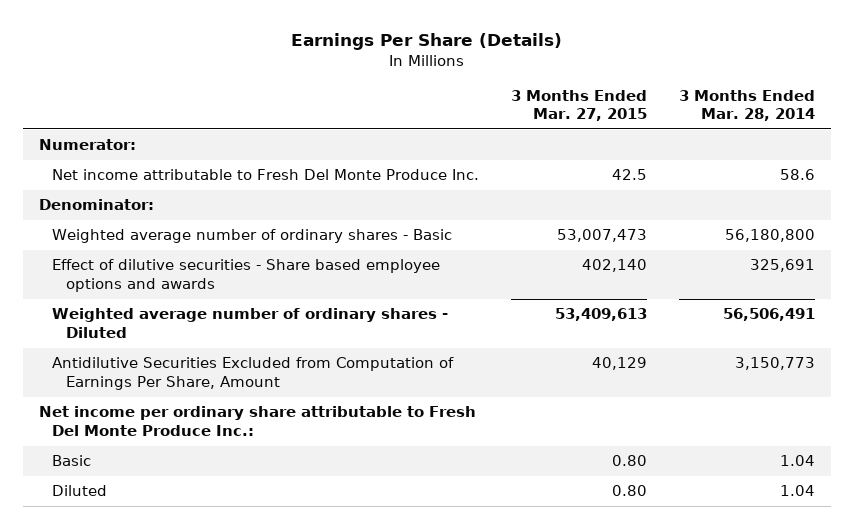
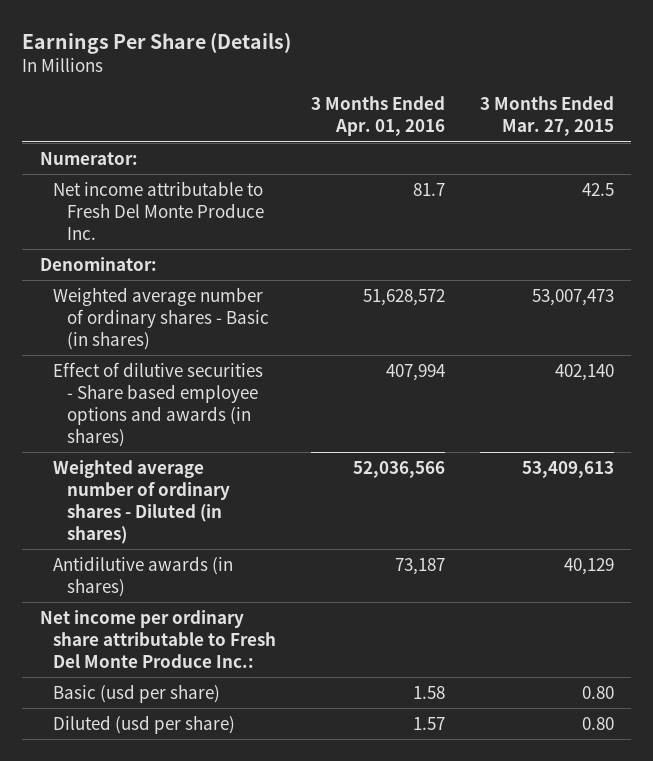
- | 3 Months Ended Mar. 27, 2015 | 3 Months Ended Mar. 28, 2014
+ | 3 Months Ended Apr. 01, 2016 | 3 Months Ended Mar. 27, 2015
- Weighted average number of ordinary shares - Basic | 53,007,473 | 56,180,800
- Effect of dilutive securities - Share based employee options and awards | 402,140 | 325,691
- Weighted average number of ordinary shares - Diluted | 53,409,613 | 56,506,491
- Antidilutive Securities Excluded from Computation of Earnings Per Share, Amount | 40,129 | 3,150,773
+ Weighted average number of ordinary shares - Basic (in shares) | 51,628,572 | 53,007,473
+ Effect of dilutive securities - Share based employee options and awards (in shares) | 407,994 | 402,140
+ Weighted average number of ordinary shares - Diluted (in shares) | 52,036,566 | 53,409,613
+ Antidilutive awards (in shares) | 73,187 | 40,129
- Basic | 0.80 | 1.04
- Diluted | 0.80 | 1.04
+ Basic (usd per share) | 1.58 | 0.80
+ Diluted (usd per share) | 1.57 | 0.80

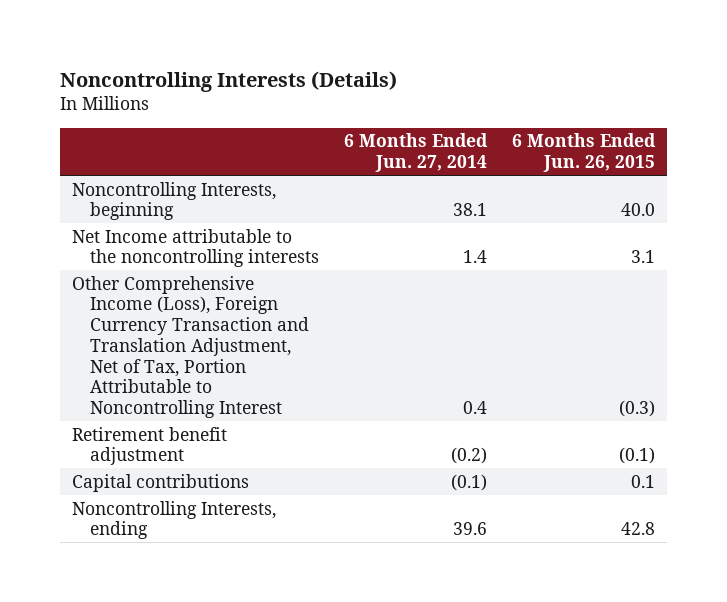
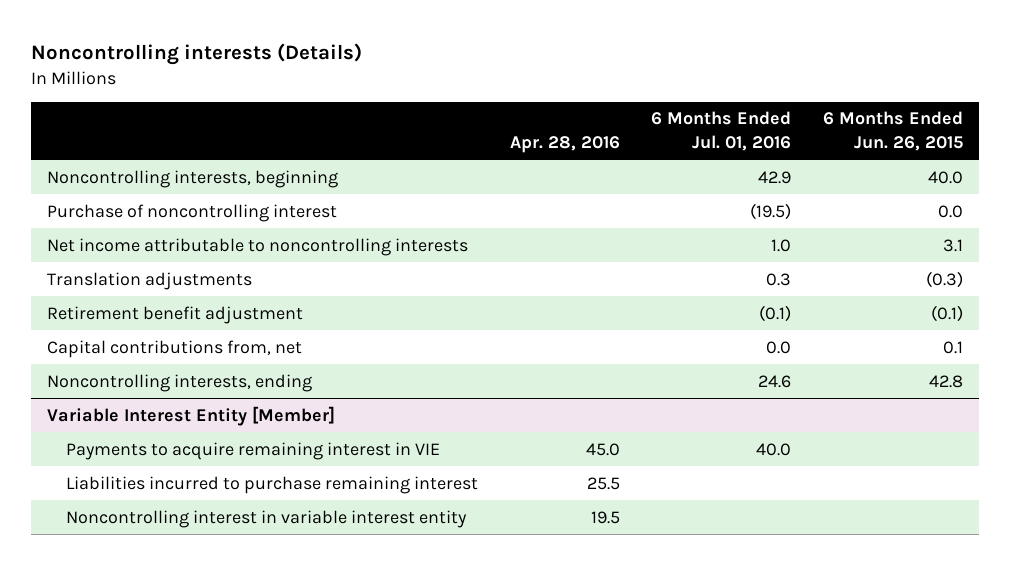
- Noncontrolling Interests (Details)
+ Noncontrolling interests (Details)
- | 6 Months Ended Jun. 27, 2014 | 6 Months Ended Jun. 26, 2015
+ | Apr. 28, 2016 | 6 Months Ended Jul. 01, 2016 | 6 Months Ended Jun. 26, 2015
- Noncontrolling Interests, beginning | 38.1 | 40.0
- Net Income attributable to the noncontrolling interests | 1.4 | 3.1
- Other Comprehensive Income (Loss), Foreign Currency Transaction and Translation Adjustment, Net of Tax, Portion Attributable to Noncontrolling Interest | 0.4 | (0.3)
+ Noncontrolling interests, beginning | | 42.9 | 40.0
+ Purchase of noncontrolling interest | | (19.5) | 0.0
+ Net income attributable to noncontrolling interests | | 1.0 | 3.1
+ Translation adjustments | | 0.3 | (0.3)
- Capital contributions | (0.1) | 0.1
- Noncontrolling Interests, ending | 39.6 | 42.8
+ Capital contributions from, net | | 0.0 | 0.1
+ Noncontrolling interests, ending | | 24.6 | 42.8
+ Variable Interest Entity [Member]
+ Payments to acquire remaining interest in VIE | 45.0 | 40.0 |
+ Liabilities incurred to purchase remaining interest | 25.5 | |
+ Noncontrolling interest in variable interest entity | 19.5 | |

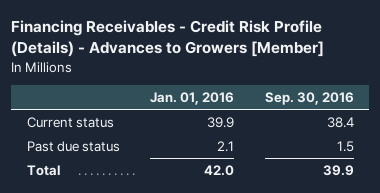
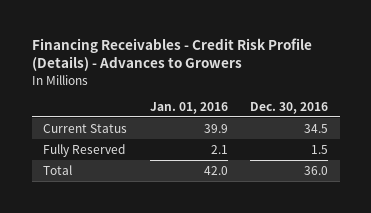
- Financing Receivables - Credit Risk Profile (Details) - Advances to Growers [Member]
+ Financing Receivables - Credit Risk Profile (Details) - Advances to Growers
- | Jan. 01, 2016 | Sep. 30, 2016
+ | Jan. 01, 2016 | Dec. 30, 2016
- Current status | 39.9 | 38.4
- Past due status | 2.1 | 1.5
+ Current Status | 39.9 | 34.5
+ Fully Reserved | 2.1 | 1.5

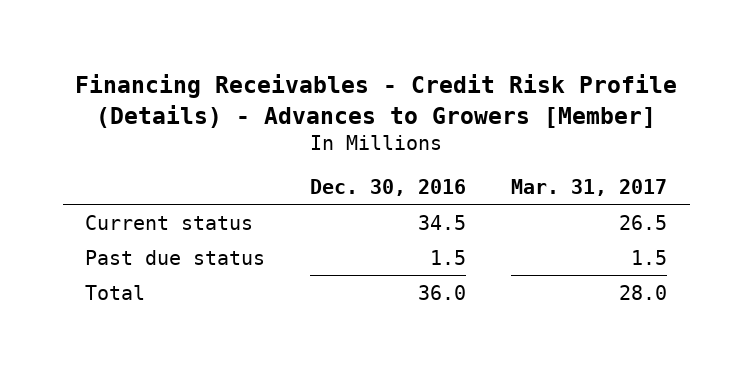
- Financing Receivables - Credit Risk Profile (Details) - Advances to Growers
+ Financing Receivables - Credit Risk Profile (Details) - Advances to Growers [Member]
- | Jan. 01, 2016 | Dec. 30, 2016
+ | Dec. 30, 2016 | Mar. 31, 2017
- Current Status | 39.9 | 34.5
- Fully Reserved | 2.1 | 1.5
+ Current status | 34.5 | 26.5
+ Past due status | 1.5 | 1.5

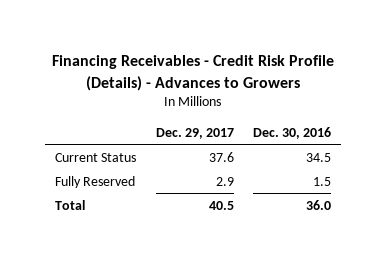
- Financing Receivables - Credit Risk Profile (Details) - Advances to Growers [Member]
+ Financing Receivables - Credit Risk Profile (Details) - Advances to Growers
- | Dec. 30, 2016 | Mar. 31, 2017
+ | Dec. 29, 2017 | Dec. 30, 2016
- Current status | 34.5 | 26.5
- Past due status | 1.5 | 1.5
+ Current Status | 37.6 | 34.5
+ Fully Reserved | 2.9 | 1.5

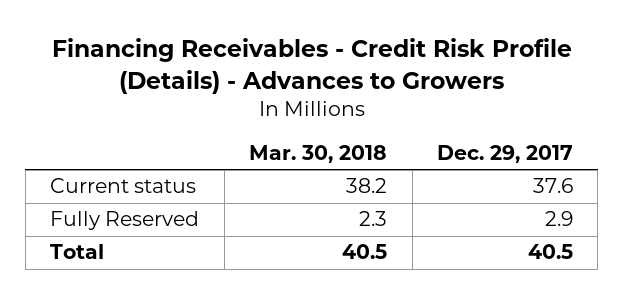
- | Dec. 29, 2017 | Dec. 30, 2016
+ | Mar. 30, 2018 | Dec. 29, 2017
- Current Status | 37.6 | 34.5
+ Current status | 38.2 | 37.6

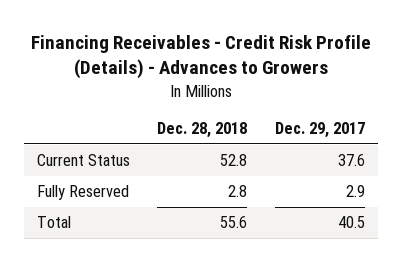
- | Mar. 30, 2018 | Dec. 29, 2017
+ | Dec. 28, 2018 | Dec. 29, 2017
- Current status | 38.2 | 37.6
+ Current Status | 52.8 | 37.6

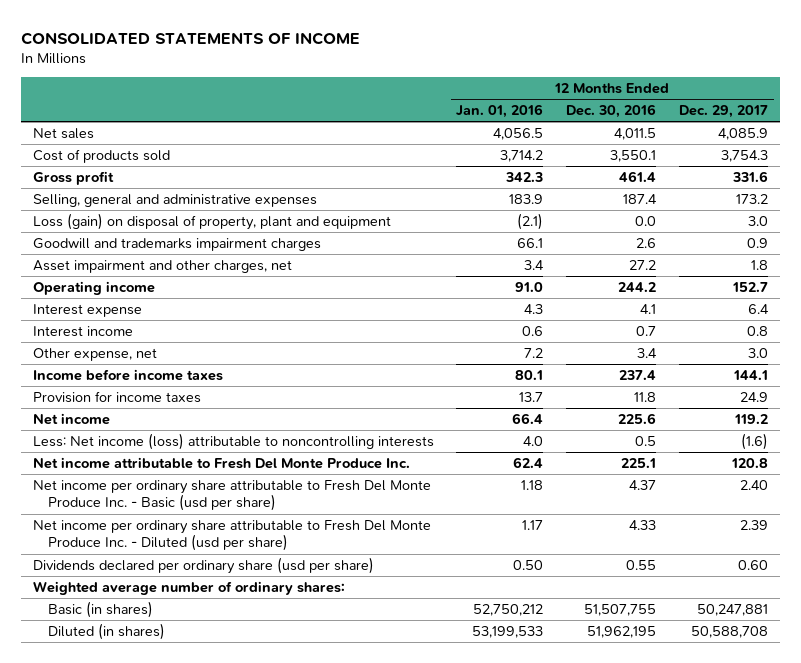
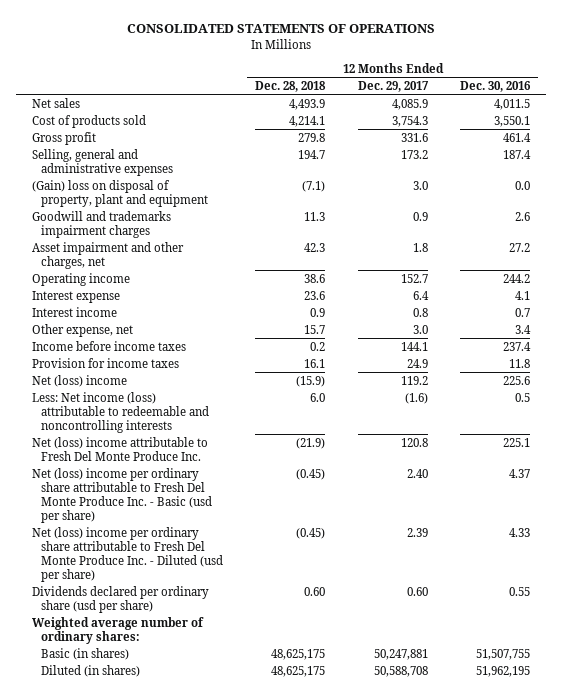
- CONSOLIDATED STATEMENTS OF INCOME
+ CONSOLIDATED STATEMENTS OF OPERATIONS
- | 12 Months Ended Jan. 01, 2016 | 12 Months Ended Dec. 30, 2016 | 12 Months Ended Dec. 29, 2017
+ | 12 Months Ended Dec. 28, 2018 | 12 Months Ended Dec. 29, 2017 | 12 Months Ended Dec. 30, 2016
- Loss (gain) on disposal of property, plant and equipment | (2.1) | 0.0 | 3.0
+ (Gain) loss on disposal of property, plant and equipment | (7.1) | 3.0 | 0.0
- Net income | 66.4 | 225.6 | 119.2
- Less: Net income (loss) attributable to noncontrolling interests | 4.0 | 0.5 | (1.6)
- Net income attributable to Fresh Del Monte Produce Inc. | 62.4 | 225.1 | 120.8
- Net income per ordinary share attributable to Fresh Del Monte Produce Inc. - Basic (usd per share) | 1.18 | 4.37 | 2.40
- Net income per ordinary share attributable to Fresh Del Monte Produce Inc. - Diluted (usd per share) | 1.17 | 4.33 | 2.39
+ Net (loss) income | (15.9) | 119.2 | 225.6
+ Less: Net income (loss) attributable to redeemable and noncontrolling interests | 6.0 | (1.6) | 0.5
+ Net (loss) income attributable to Fresh Del Monte Produce Inc. | (21.9) | 120.8 | 225.1
+ Net (loss) income per ordinary share attributable to Fresh Del Monte Produce Inc. - Basic (usd per share) | (0.45) | 2.40 | 4.37
+ Net (loss) income per ordinary share attributable to Fresh Del Monte Produce Inc. - Diluted (usd per share) | (0.45) | 2.39 | 4.33

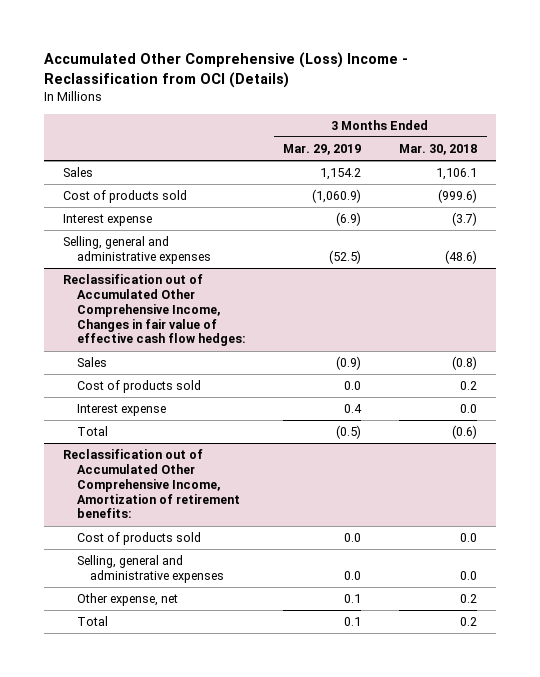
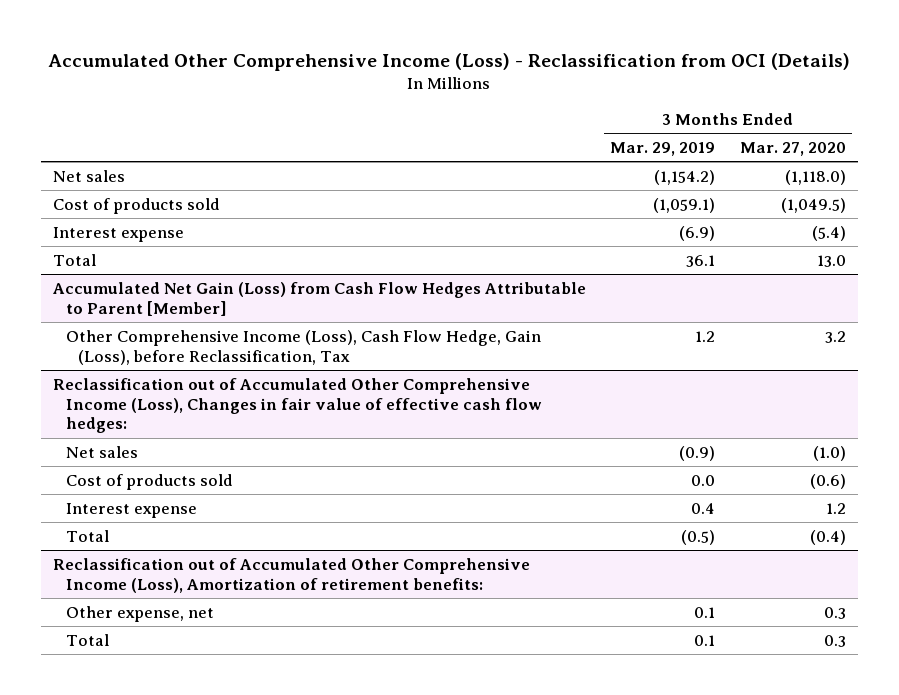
- Accumulated Other Comprehensive (Loss) Income - Reclassification from OCI (Details)
+ Accumulated Other Comprehensive Income (Loss) - Reclassification from OCI (Details)
- | 3 Months Ended Mar. 29, 2019 | 3 Months Ended Mar. 30, 2018
+ | 3 Months Ended Mar. 29, 2019 | 3 Months Ended Mar. 27, 2020
- Sales | 1,154.2 | 1,106.1
- Cost of products sold | (1,060.9) | (999.6)
+ Net sales | (1,154.2) | (1,118.0)
+ Cost of products sold | (1,059.1) | (1,049.5)
- Selling, general and administrative expenses | (52.5) | (48.6)
- Reclassification out of Accumulated Other Comprehensive Income, Changes in fair value of effective cash flow hedges:
- Sales | (0.9) | (0.8)
+ Total | 36.1 | 13.0
+ Accumulated Net Gain (Loss) from Cash Flow Hedges Attributable to Parent [Member]
+ Other Comprehensive Income (Loss), Cash Flow Hedge, Gain (Loss), before Reclassification, Tax | 1.2 | 3.2
+ Reclassification out of Accumulated Other Comprehensive Income (Loss), Changes in fair value of effective cash flow hedges:
+ Net sales | (0.9) | (1.0)
- Reclassification out of Accumulated Other Comprehensive Income, Amortization of retirement benefits:
- Cost of products sold | 0.0 | 0.0
- Selling, general and administrative expenses | 0.0 | 0.0
+ Reclassification out of Accumulated Other Comprehensive Income (Loss), Amortization of retirement benefits:

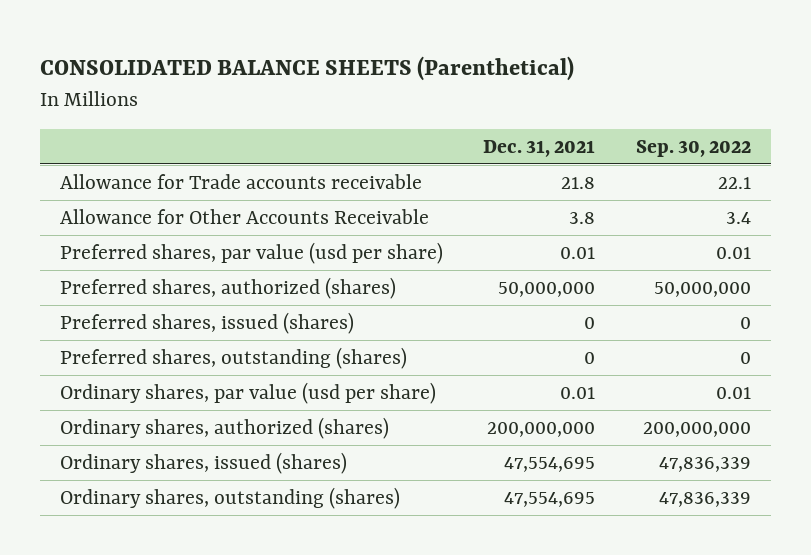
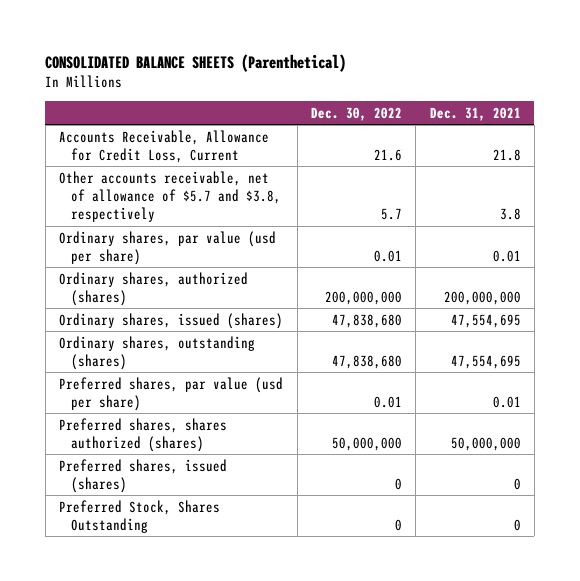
- | Dec. 31, 2021 | Sep. 30, 2022
+ | Dec. 30, 2022 | Dec. 31, 2021
- Allowance for Trade accounts receivable | 21.8 | 22.1
- Allowance for Other Accounts Receivable | 3.8 | 3.4
- Preferred shares, authorized (shares) | 50,000,000 | 50,000,000
- Preferred shares, outstanding (shares) | 0 | 0
+ Accounts Receivable, Allowance for Credit Loss, Current | 21.6 | 21.8
+ Other accounts receivable, net of allowance of $5.7 and $3.8, respectively | 5.7 | 3.8
moved down: Preferred shares, par value (usd per share) | 0.01 | 0.01
+ Preferred shares, shares authorized (shares) | 50,000,000 | 50,000,000
moved down: Preferred shares, issued (shares) | 0 | 0
+ Preferred Stock, Shares Outstanding | 0 | 0

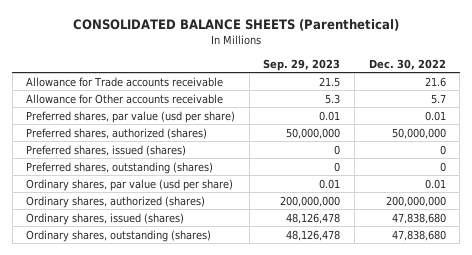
- | Dec. 30, 2022 | Dec. 31, 2021
+ | Sep. 29, 2023 | Dec. 30, 2022
- Accounts Receivable, Allowance for Credit Loss, Current | 21.6 | 21.8
- Other accounts receivable, net of allowance of $5.7 and $3.8, respectively | 5.7 | 3.8
+ Allowance for Trade accounts receivable | 21.5 | 21.6
+ Allowance for Other accounts receivable | 5.3 | 5.7
moved up: Preferred shares, par value (usd per share) | 0.01 | 0.01
+ Preferred shares, authorized (shares) | 50,000,000 | 50,000,000
moved up: Preferred shares, issued (shares) | 0 | 0
+ Preferred shares, outstanding (shares) | 0 | 0
- Preferred shares, shares authorized (shares) | 50,000,000 | 50,000,000
- Preferred Stock, Shares Outstanding | 0 | 0

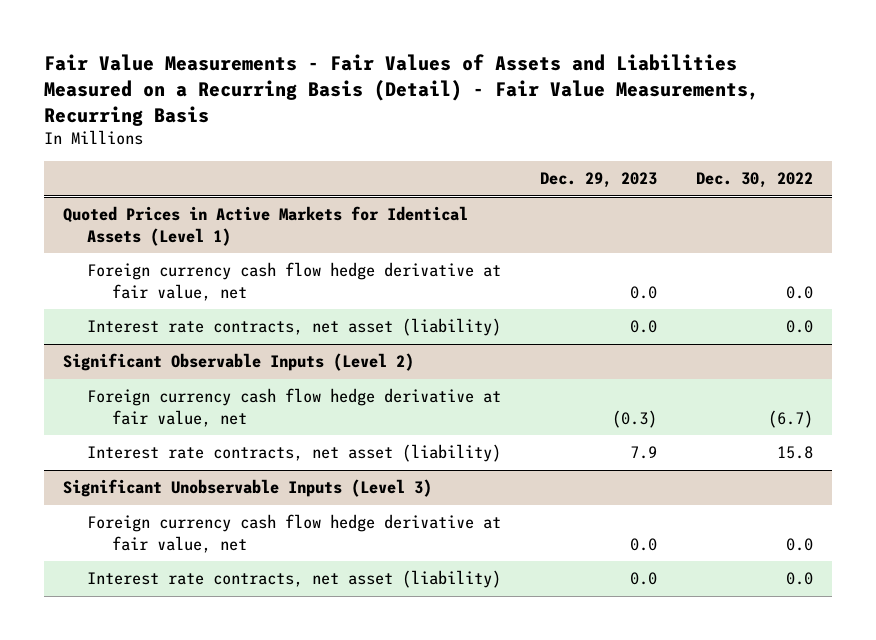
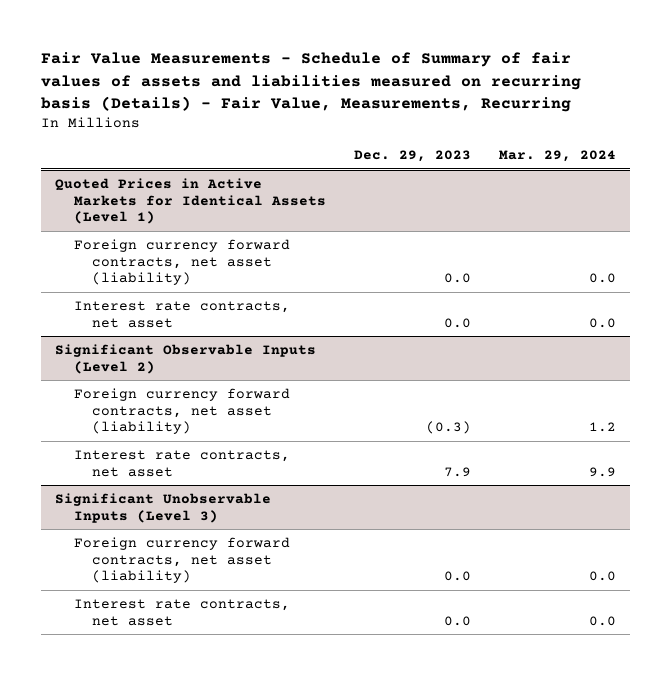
- Fair Value Measurements - Fair Values of Assets and Liabilities Measured on a Recurring Basis (Detail) - Fair Value Measurements, Recurring Basis
+ Fair Value Measurements - Schedule of Summary of fair values of assets and liabilities measured on recurring basis (Details) - Fair Value, Measurements, Recurring
- | Dec. 29, 2023 | Dec. 30, 2022
+ | Dec. 29, 2023 | Mar. 29, 2024
@ Quoted Prices in Active Markets for Identical Assets (Level 1)
- Foreign currency cash flow hedge derivative at fair value, net | 0.0 | 0.0
- Interest rate contracts, net asset (liability) | 0.0 | 0.0
+ Foreign currency forward contracts, net asset (liability) | 0.0 | 0.0
+ Interest rate contracts, net asset | 0.0 | 0.0
@ Significant Observable Inputs (Level 2)
- Foreign currency cash flow hedge derivative at fair value, net | (0.3) | (6.7)
- Interest rate contracts, net asset (liability) | 7.9 | 15.8
+ Foreign currency forward contracts, net asset (liability) | (0.3) | 1.2
+ Interest rate contracts, net asset | 7.9 | 9.9
@ Significant Unobservable Inputs (Level 3)
- Foreign currency cash flow hedge derivative at fair value, net | 0.0 | 0.0
- Interest rate contracts, net asset (liability) | 0.0 | 0.0
+ Foreign currency forward contracts, net asset (liability) | 0.0 | 0.0
+ Interest rate contracts, net asset | 0.0 | 0.0

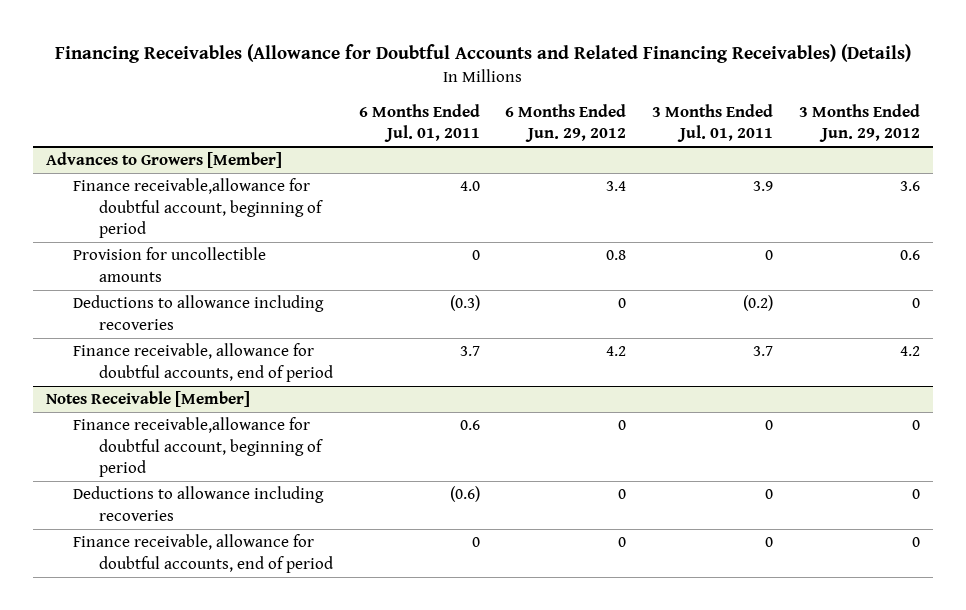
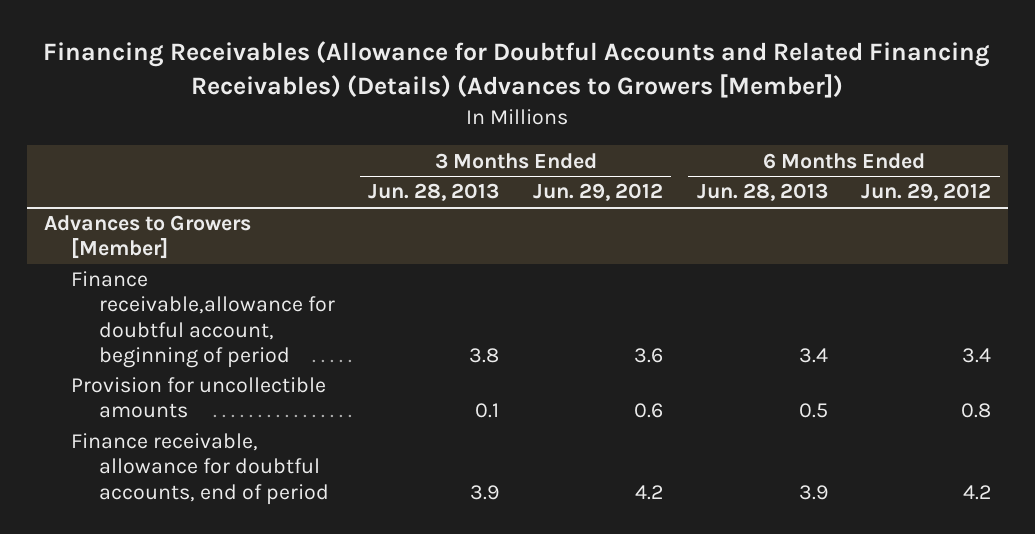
- Financing Receivables (Allowance for Doubtful Accounts and Related Financing Receivables) (Details)
+ Financing Receivables (Allowance for Doubtful Accounts and Related Financing Receivables) (Details) (Advances to Growers [Member])
- | 6 Months Ended Jul. 01, 2011 | 6 Months Ended Jun. 29, 2012 | 3 Months Ended Jul. 01, 2011 | 3 Months Ended Jun. 29, 2012
+ | 3 Months Ended Jun. 28, 2013 | 3 Months Ended Jun. 29, 2012 | 6 Months Ended Jun. 28, 2013 | 6 Months Ended Jun. 29, 2012
@ Advances to Growers [Member]
- Deductions to allowance including recoveries | (0.3) | 0 | (0.2) | 0
- Notes Receivable [Member]
- Finance receivable,allowance for doubtful account, beginning of period | 0.6 | 0 | 0 | 0
- Deductions to allowance including recoveries | (0.6) | 0 | 0 | 0
- Finance receivable, allowance for doubtful accounts, end of period | 0 | 0 | 0 | 0

